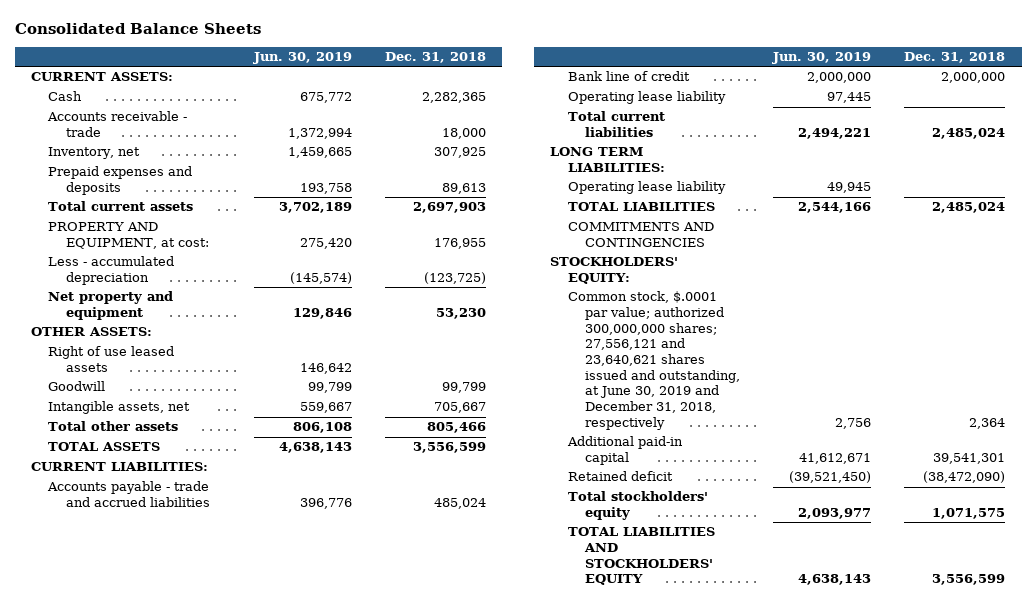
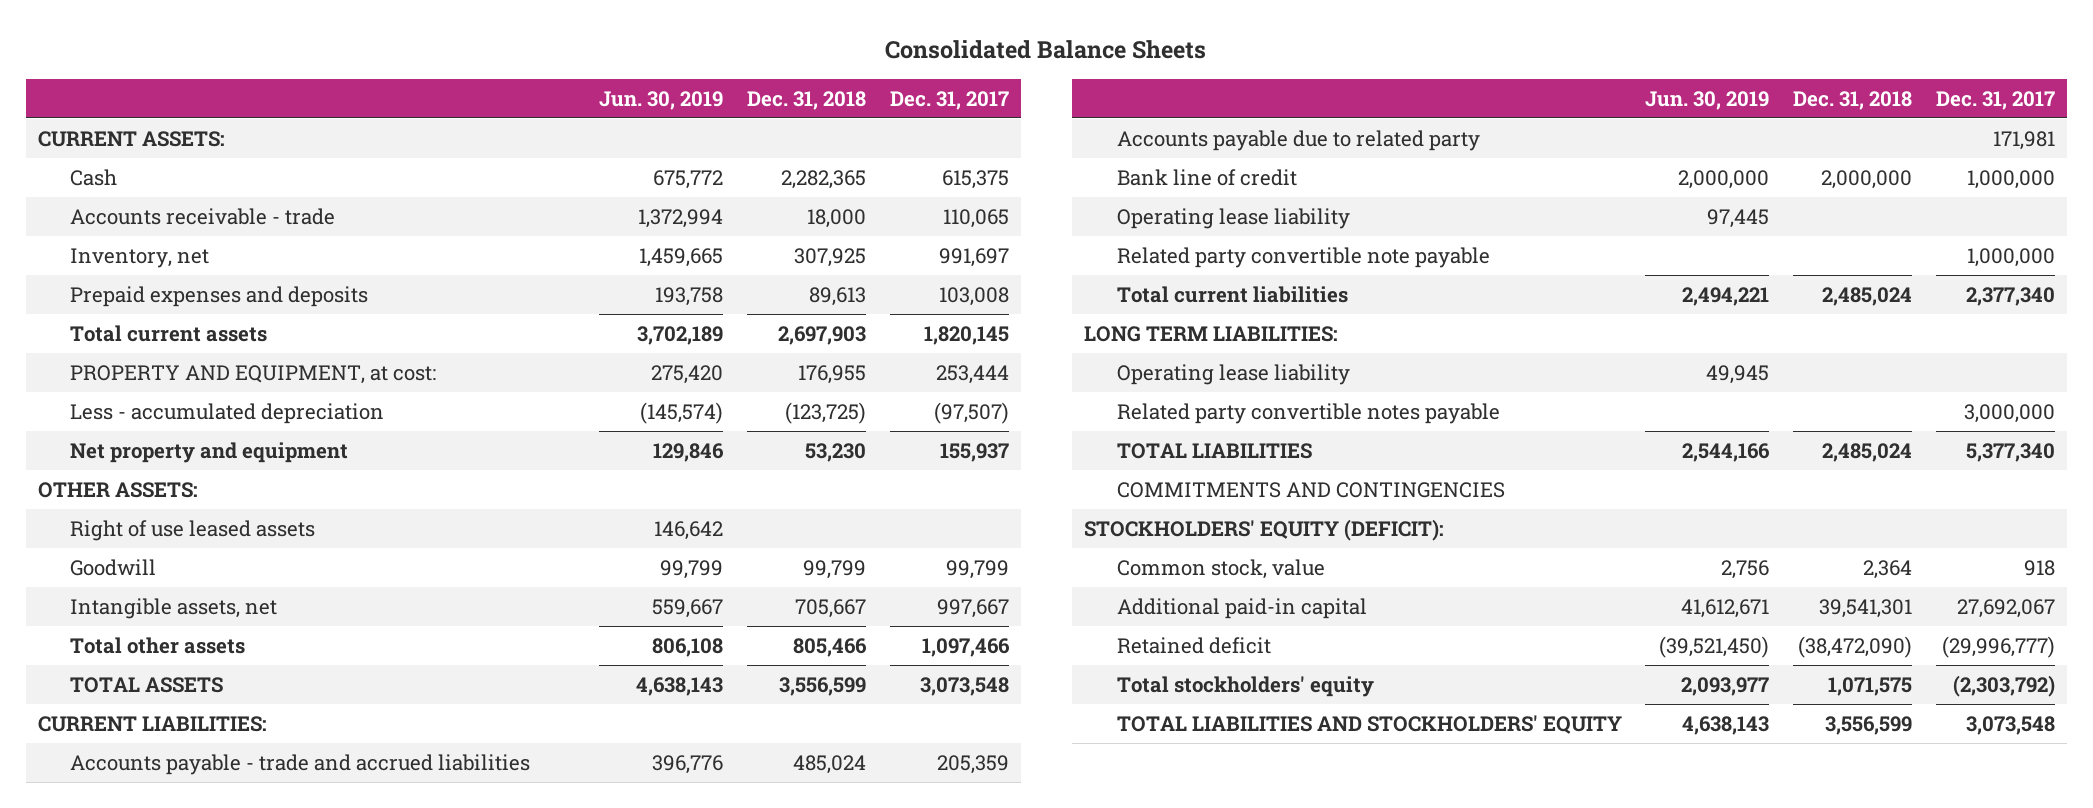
- | Jun. 30, 2019 | Dec. 31, 2018
+ | Jun. 30, 2019 | Dec. 31, 2018 | Dec. 31, 2017
+ Accounts payable due to related party | | | 171,981
+ Related party convertible note payable | | | 1,000,000
+ Related party convertible notes payable | | | 3,000,000
- STOCKHOLDERS' EQUITY:
- Common stock, $.0001 par value; authorized 300,000,000 shares; 27,556,121 and 23,640,621 shares issued and outstanding, at June 30, 2019 and December 31, 2018, respectively | 2,756 | 2,364
+ STOCKHOLDERS' EQUITY (DEFICIT):
+ Common stock, value | 2,756 | 2,364 | 918

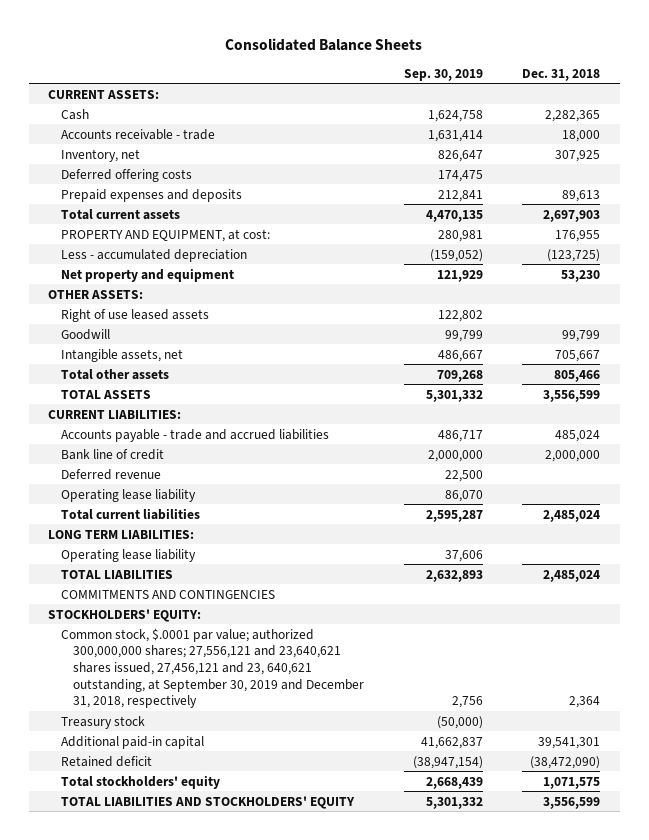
- | Jun. 30, 2019 | Dec. 31, 2018 | Dec. 31, 2017
+ | Sep. 30, 2019 | Dec. 31, 2018
+ Deferred offering costs | 174,475 |
- Accounts payable due to related party | | | 171,981
+ Deferred revenue | 22,500 |
- Related party convertible note payable | | | 1,000,000
- Related party convertible notes payable | | | 3,000,000
- STOCKHOLDERS' EQUITY (DEFICIT):
- Common stock, value | 2,756 | 2,364 | 918
+ STOCKHOLDERS' EQUITY:
+ Common stock, $.0001 par value; authorized 300,000,000 shares; 27,556,121 and 23,640,621 shares issued, 27,456,121 and 23, 640,621 outstanding, at September 30, 2019 and December 31, 2018, respectively | 2,756 | 2,364
+ Treasury stock | (50,000) |

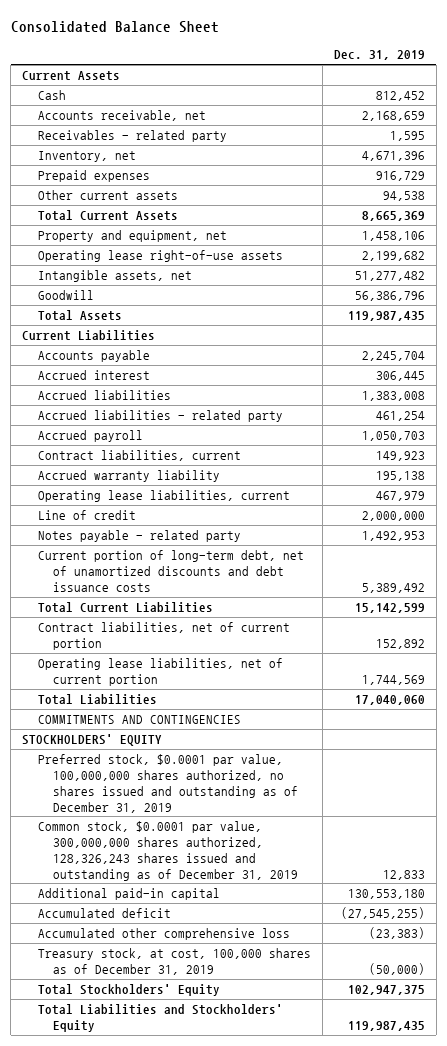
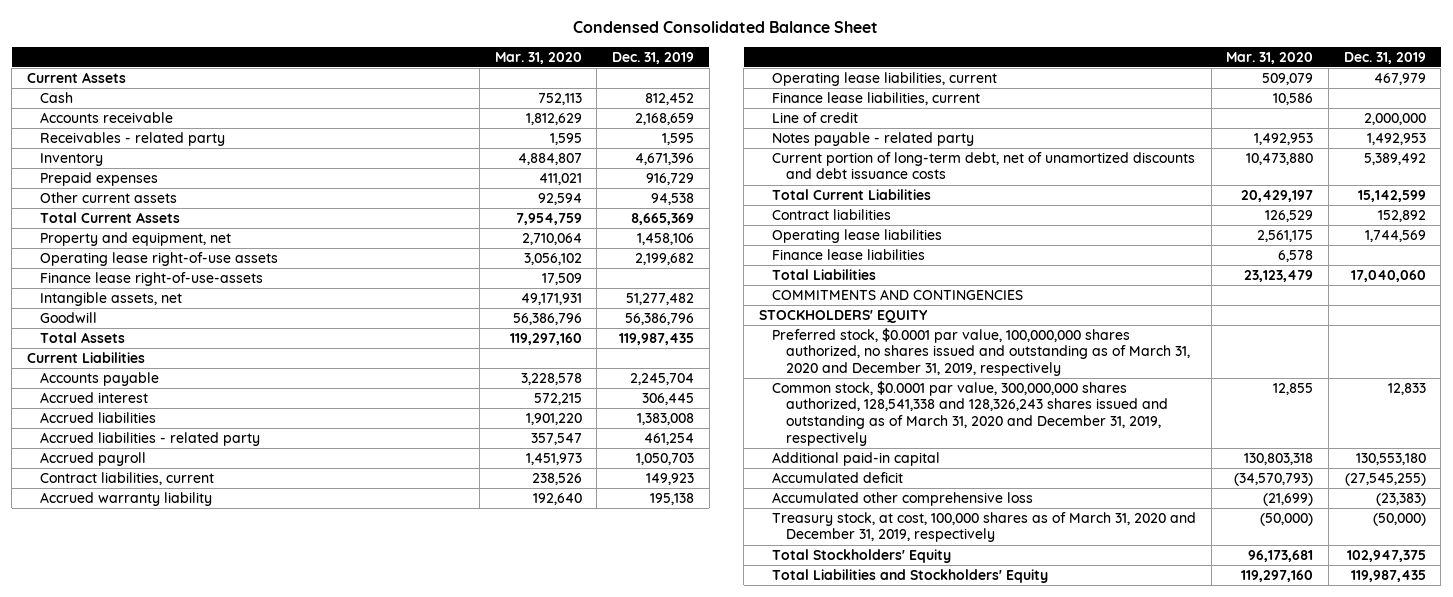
- Consolidated Balance Sheet
+ Condensed Consolidated Balance Sheet
- | Dec. 31, 2019
+ | Mar. 31, 2020 | Dec. 31, 2019
- Accounts receivable, net | 2,168,659
+ Accounts receivable | 1,812,629 | 2,168,659
- Inventory, net | 4,671,396
+ Inventory | 4,884,807 | 4,671,396
+ Finance lease right-of-use-assets | 17,509 |
+ Finance lease liabilities, current | 10,586 |
- Contract liabilities, net of current portion | 152,892
- Operating lease liabilities, net of current portion | 1,744,569
+ Contract liabilities | 126,529 | 152,892
+ Operating lease liabilities | 2,561,175 | 1,744,569
+ Finance lease liabilities | 6,578 |
- Preferred stock, $0.0001 par value, 100,000,000 shares authorized, no shares issued and outstanding as of December 31, 2019
- Common stock, $0.0001 par value, 300,000,000 shares authorized, 128,326,243 shares issued and outstanding as of December 31, 2019 | 12,833
+ Preferred stock, $0.0001 par value, 100,000,000 shares authorized, no shares issued and outstanding as of March 31, 2020 and December 31, 2019, respectively
+ Common stock, $0.0001 par value, 300,000,000 shares authorized, 128,541,338 and 128,326,243 shares issued and outstanding as of March 31, 2020 and December 31, 2019, respectively | 12,855 | 12,833
- Treasury stock, at cost, 100,000 shares as of December 31, 2019 | (50,000)
+ Treasury stock, at cost, 100,000 shares as of March 31, 2020 and December 31, 2019, respectively | (50,000) | (50,000)

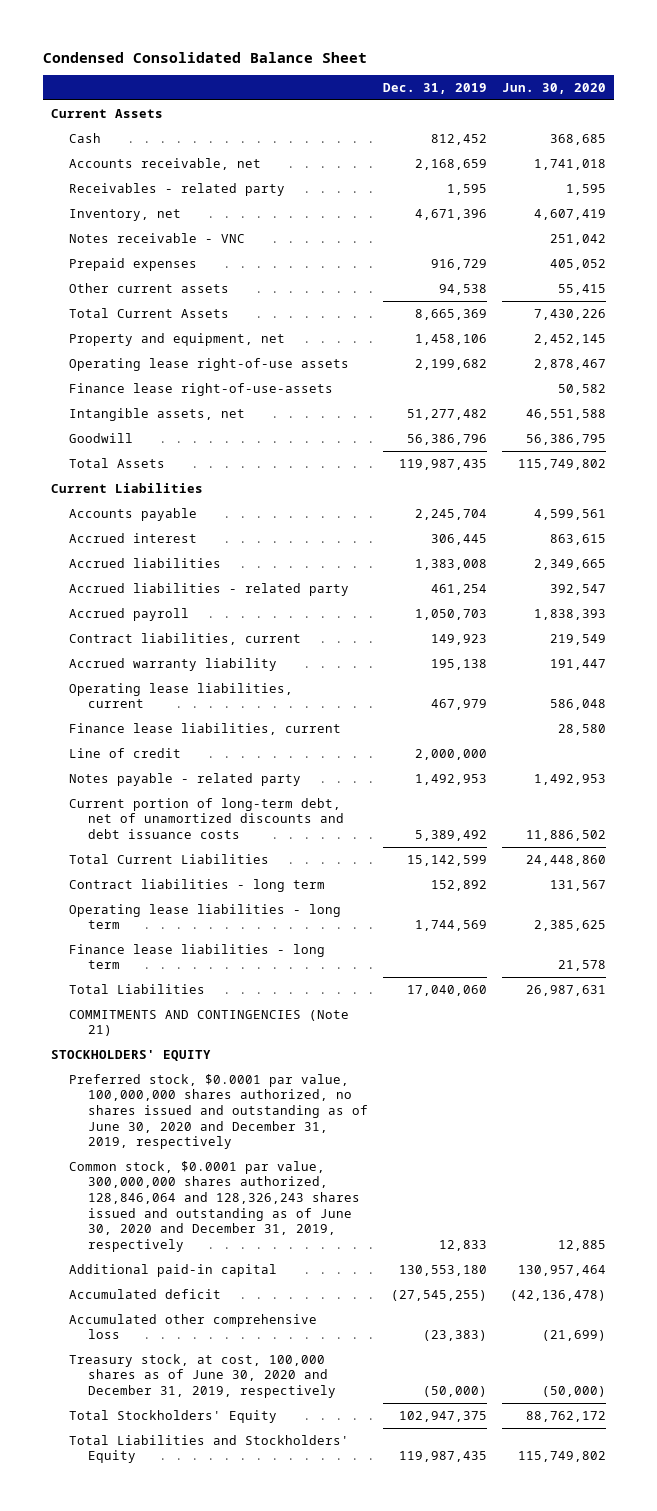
- | Mar. 31, 2020 | Dec. 31, 2019
+ | Dec. 31, 2019 | Jun. 30, 2020
- Accounts receivable | 1,812,629 | 2,168,659
+ Accounts receivable, net | 2,168,659 | 1,741,018
- Inventory | 4,884,807 | 4,671,396
+ Inventory, net | 4,671,396 | 4,607,419
+ Notes receivable - VNC | | 251,042
- Contract liabilities | 126,529 | 152,892
- Operating lease liabilities | 2,561,175 | 1,744,569
- Finance lease liabilities | 6,578 |
+ Contract liabilities - long term | 152,892 | 131,567
+ Operating lease liabilities - long term | 1,744,569 | 2,385,625
+ Finance lease liabilities - long term | | 21,578
- COMMITMENTS AND CONTINGENCIES
+ COMMITMENTS AND CONTINGENCIES (Note 21)
- Preferred stock, $0.0001 par value, 100,000,000 shares authorized, no shares issued and outstanding as of March 31, 2020 and December 31, 2019, respectively
- Common stock, $0.0001 par value, 300,000,000 shares authorized, 128,541,338 and 128,326,243 shares issued and outstanding as of March 31, 2020 and December 31, 2019, respectively | 12,855 | 12,833
+ Preferred stock, $0.0001 par value, 100,000,000 shares authorized, no shares issued and outstanding as of June 30, 2020 and December 31, 2019, respectively
+ Common stock, $0.0001 par value, 300,000,000 shares authorized, 128,846,064 and 128,326,243 shares issued and outstanding as of June 30, 2020 and December 31, 2019, respectively | 12,833 | 12,885
- Treasury stock, at cost, 100,000 shares as of March 31, 2020 and December 31, 2019, respectively | (50,000) | (50,000)
+ Treasury stock, at cost, 100,000 shares as of June 30, 2020 and December 31, 2019, respectively | (50,000) | (50,000)

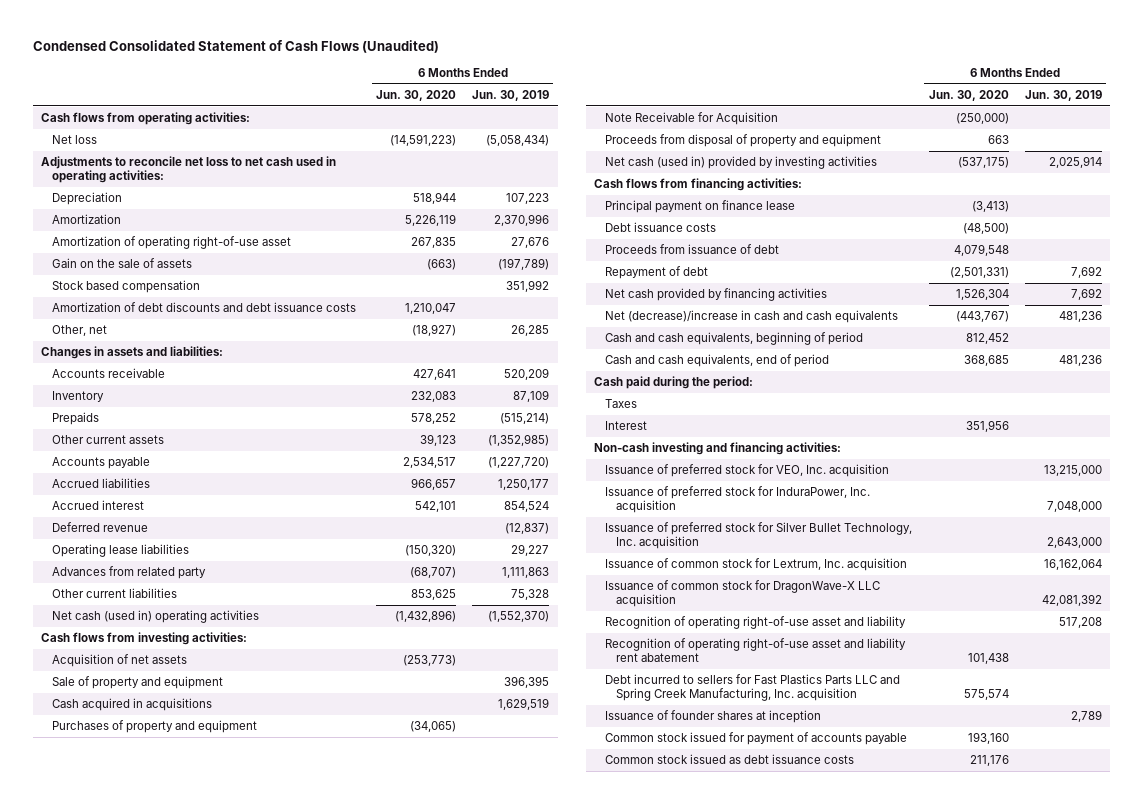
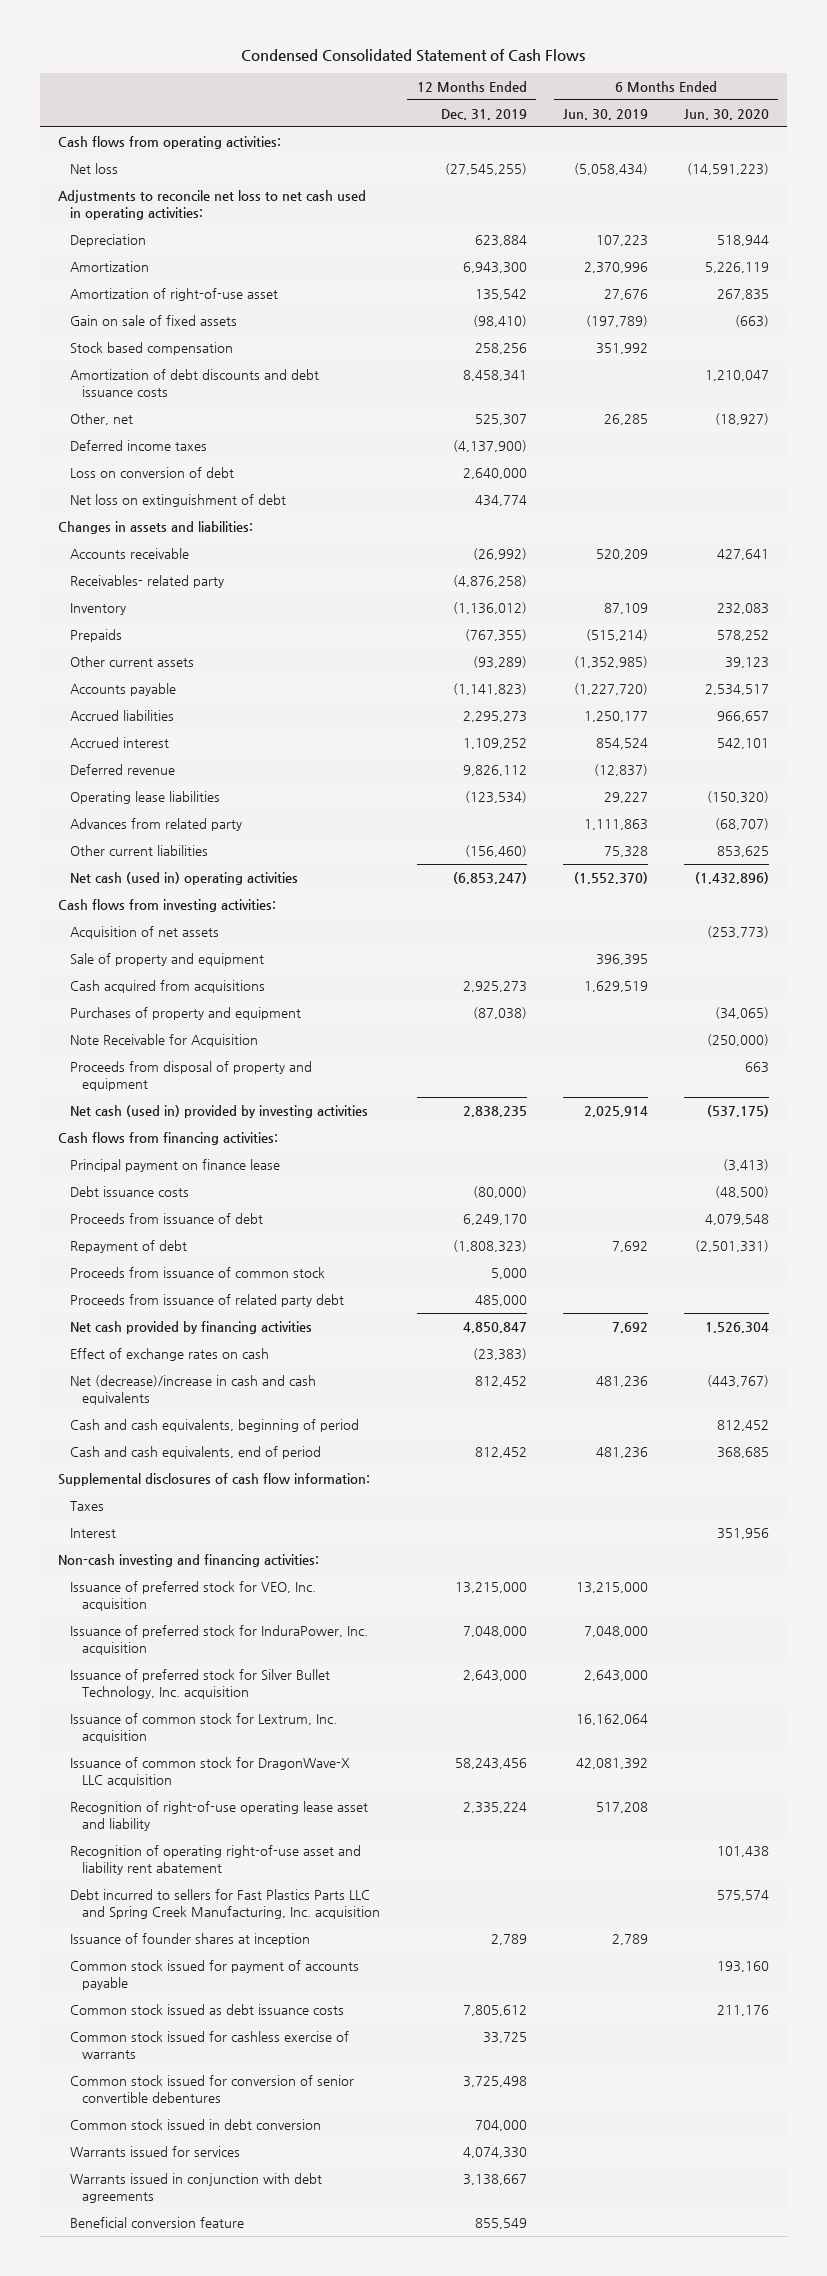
- Condensed Consolidated Statement of Cash Flows (Unaudited)
+ Condensed Consolidated Statement of Cash Flows
- | 6 Months Ended Jun. 30, 2020 | 6 Months Ended Jun. 30, 2019
+ | 12 Months Ended Dec. 31, 2019 | 6 Months Ended Jun. 30, 2019 | 6 Months Ended Jun. 30, 2020
- Amortization of operating right-of-use asset | 267,835 | 27,676
- Gain on the sale of assets | (663) | (197,789)
+ Amortization of right-of-use asset | 135,542 | 27,676 | 267,835
+ Gain on sale of fixed assets | (98,410) | (197,789) | (663)
+ Deferred income taxes | (4,137,900) | |
+ Loss on conversion of debt | 2,640,000 | |
+ Net loss on extinguishment of debt | 434,774 | |
+ Receivables- related party | (4,876,258) | |
- Cash acquired in acquisitions | | 1,629,519
+ Cash acquired from acquisitions | 2,925,273 | 1,629,519 |
+ Proceeds from issuance of common stock | 5,000 | |
+ Proceeds from issuance of related party debt | 485,000 | |
+ Effect of exchange rates on cash | (23,383) | |
- Cash paid during the period:
+ Supplemental disclosures of cash flow information:
- Recognition of operating right-of-use asset and liability | | 517,208
+ Recognition of right-of-use operating lease asset and liability | 2,335,224 | 517,208 |
+ Common stock issued for cashless exercise of warrants | 33,725 | |
+ Common stock issued for conversion of senior convertible debentures | 3,725,498 | |
+ Common stock issued in debt conversion | 704,000 | |
+ Warrants issued for services | 4,074,330 | |
+ Warrants issued in conjunction with debt agreements | 3,138,667 | |
+ Beneficial conversion feature | 855,549 | |

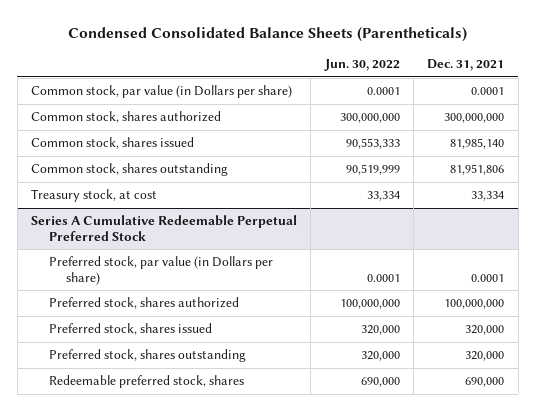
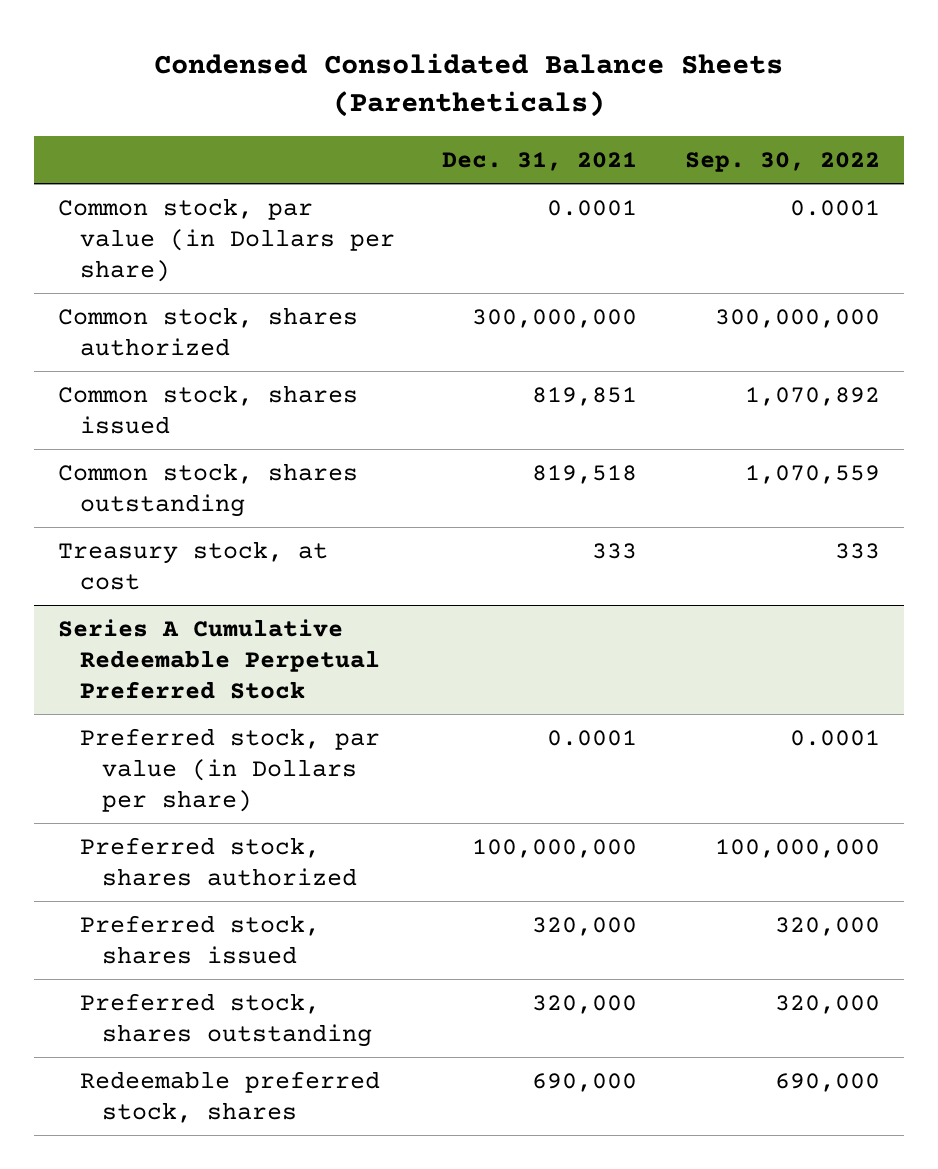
- | Jun. 30, 2022 | Dec. 31, 2021
+ | Dec. 31, 2021 | Sep. 30, 2022
- Common stock, shares issued | 90,553,333 | 81,985,140
- Common stock, shares outstanding | 90,519,999 | 81,951,806
- Treasury stock, at cost | 33,334 | 33,334
+ Common stock, shares issued | 819,851 | 1,070,892
+ Common stock, shares outstanding | 819,518 | 1,070,559
+ Treasury stock, at cost | 333 | 333

